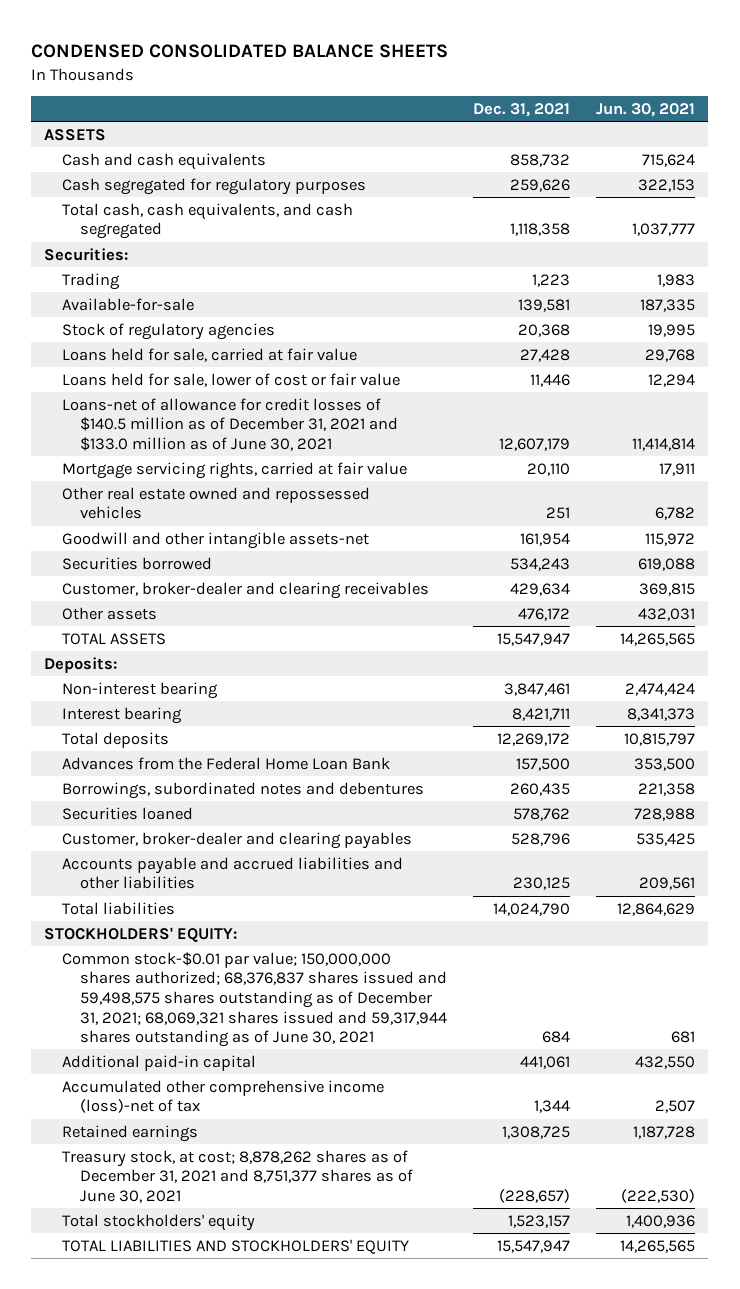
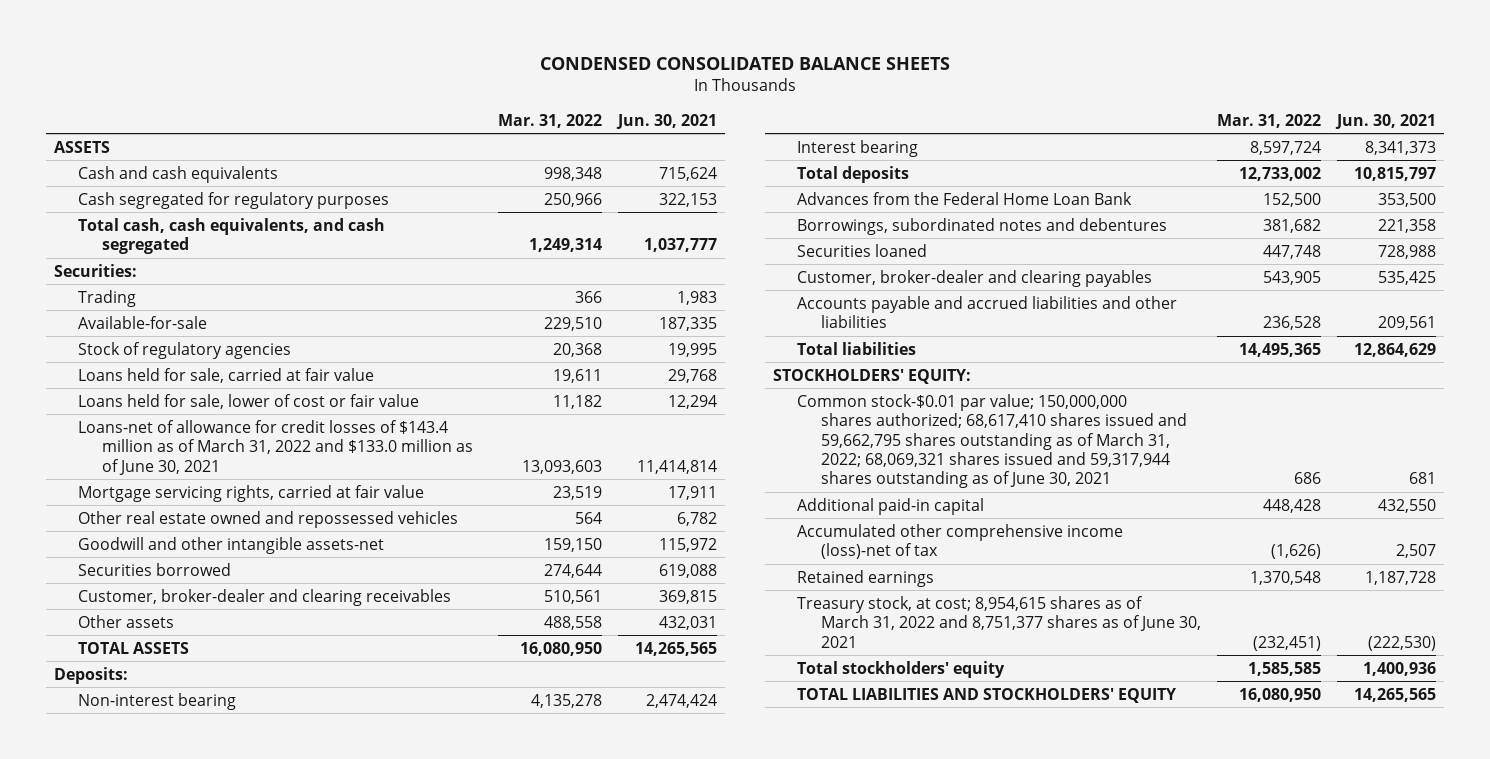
- | Dec. 31, 2021 | Jun. 30, 2021
+ | Mar. 31, 2022 | Jun. 30, 2021
- Loans-net of allowance for credit losses of $140.5 million as of December 31, 2021 and $133.0 million as of June 30, 2021 | 12,607,179 | 11,414,814
+ Loans-net of allowance for credit losses of $143.4 million as of March 31, 2022 and $133.0 million as of June 30, 2021 | 13,093,603 | 11,414,814
- Common stock-$0.01 par value; 150,000,000 shares authorized; 68,376,837 shares issued and 59,498,575 shares outstanding as of December 31, 2021; 68,069,321 shares issued and 59,317,944 shares outstanding as of June 30, 2021 | 684 | 681
+ Common stock-$0.01 par value; 150,000,000 shares authorized; 68,617,410 shares issued and 59,662,795 shares outstanding as of March 31, 2022; 68,069,321 shares issued and 59,317,944 shares outstanding as of June 30, 2021 | 686 | 681
- Treasury stock, at cost; 8,878,262 shares as of December 31, 2021 and 8,751,377 shares as of June 30, 2021 | (228,657) | (222,530)
+ Treasury stock, at cost; 8,954,615 shares as of March 31, 2022 and 8,751,377 shares as of June 30, 2021 | (232,451) | (222,530)

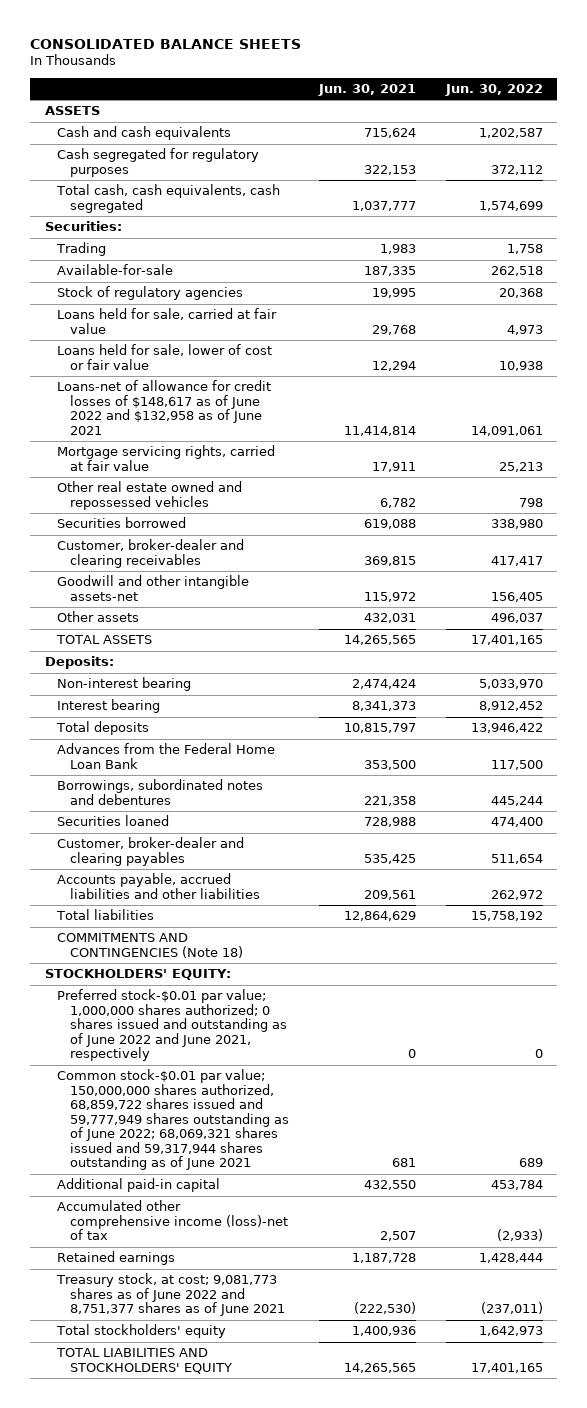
- CONDENSED CONSOLIDATED BALANCE SHEETS
+ CONSOLIDATED BALANCE SHEETS
- | Mar. 31, 2022 | Jun. 30, 2021
+ | Jun. 30, 2021 | Jun. 30, 2022
- Total cash, cash equivalents, and cash segregated | 1,249,314 | 1,037,777
+ Total cash, cash equivalents, cash segregated | 1,037,777 | 1,574,699
- Loans-net of allowance for credit losses of $143.4 million as of March 31, 2022 and $133.0 million as of June 30, 2021 | 13,093,603 | 11,414,814
+ Loans-net of allowance for credit losses of $148,617 as of June 2022 and $132,958 as of June 2021 | 11,414,814 | 14,091,061
moved down: Goodwill and other intangible assets-net | 115,972 | 156,405
- Accounts payable and accrued liabilities and other liabilities | 236,528 | 209,561
+ Accounts payable, accrued liabilities and other liabilities | 209,561 | 262,972
+ COMMITMENTS AND CONTINGENCIES (Note 18)
- Common stock-$0.01 par value; 150,000,000 shares authorized; 68,617,410 shares issued and 59,662,795 shares outstanding as of March 31, 2022; 68,069,321 shares issued and 59,317,944 shares outstanding as of June 30, 2021 | 686 | 681
+ Preferred stock-$0.01 par value; 1,000,000 shares authorized; 0 shares issued and outstanding as of June 2022 and June 2021, respectively | 0 | 0
+ Common stock-$0.01 par value; 150,000,000 shares authorized, 68,859,722 shares issued and 59,777,949 shares outstanding as of June 2022; 68,069,321 shares issued and 59,317,944 shares outstanding as of June 2021 | 681 | 689
- Treasury stock, at cost; 8,954,615 shares as of March 31, 2022 and 8,751,377 shares as of June 30, 2021 | (232,451) | (222,530)
+ Treasury stock, at cost; 9,081,773 shares as of June 2022 and 8,751,377 shares as of June 2021 | (222,530) | (237,011)

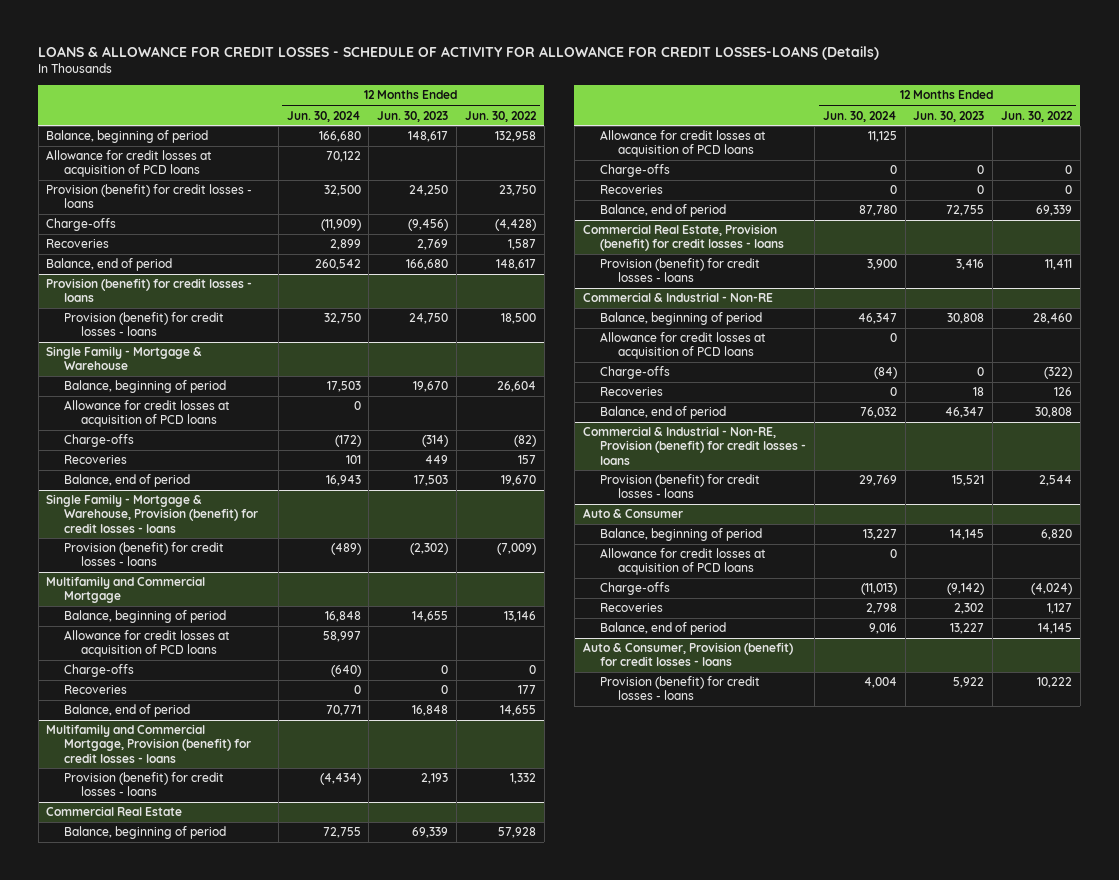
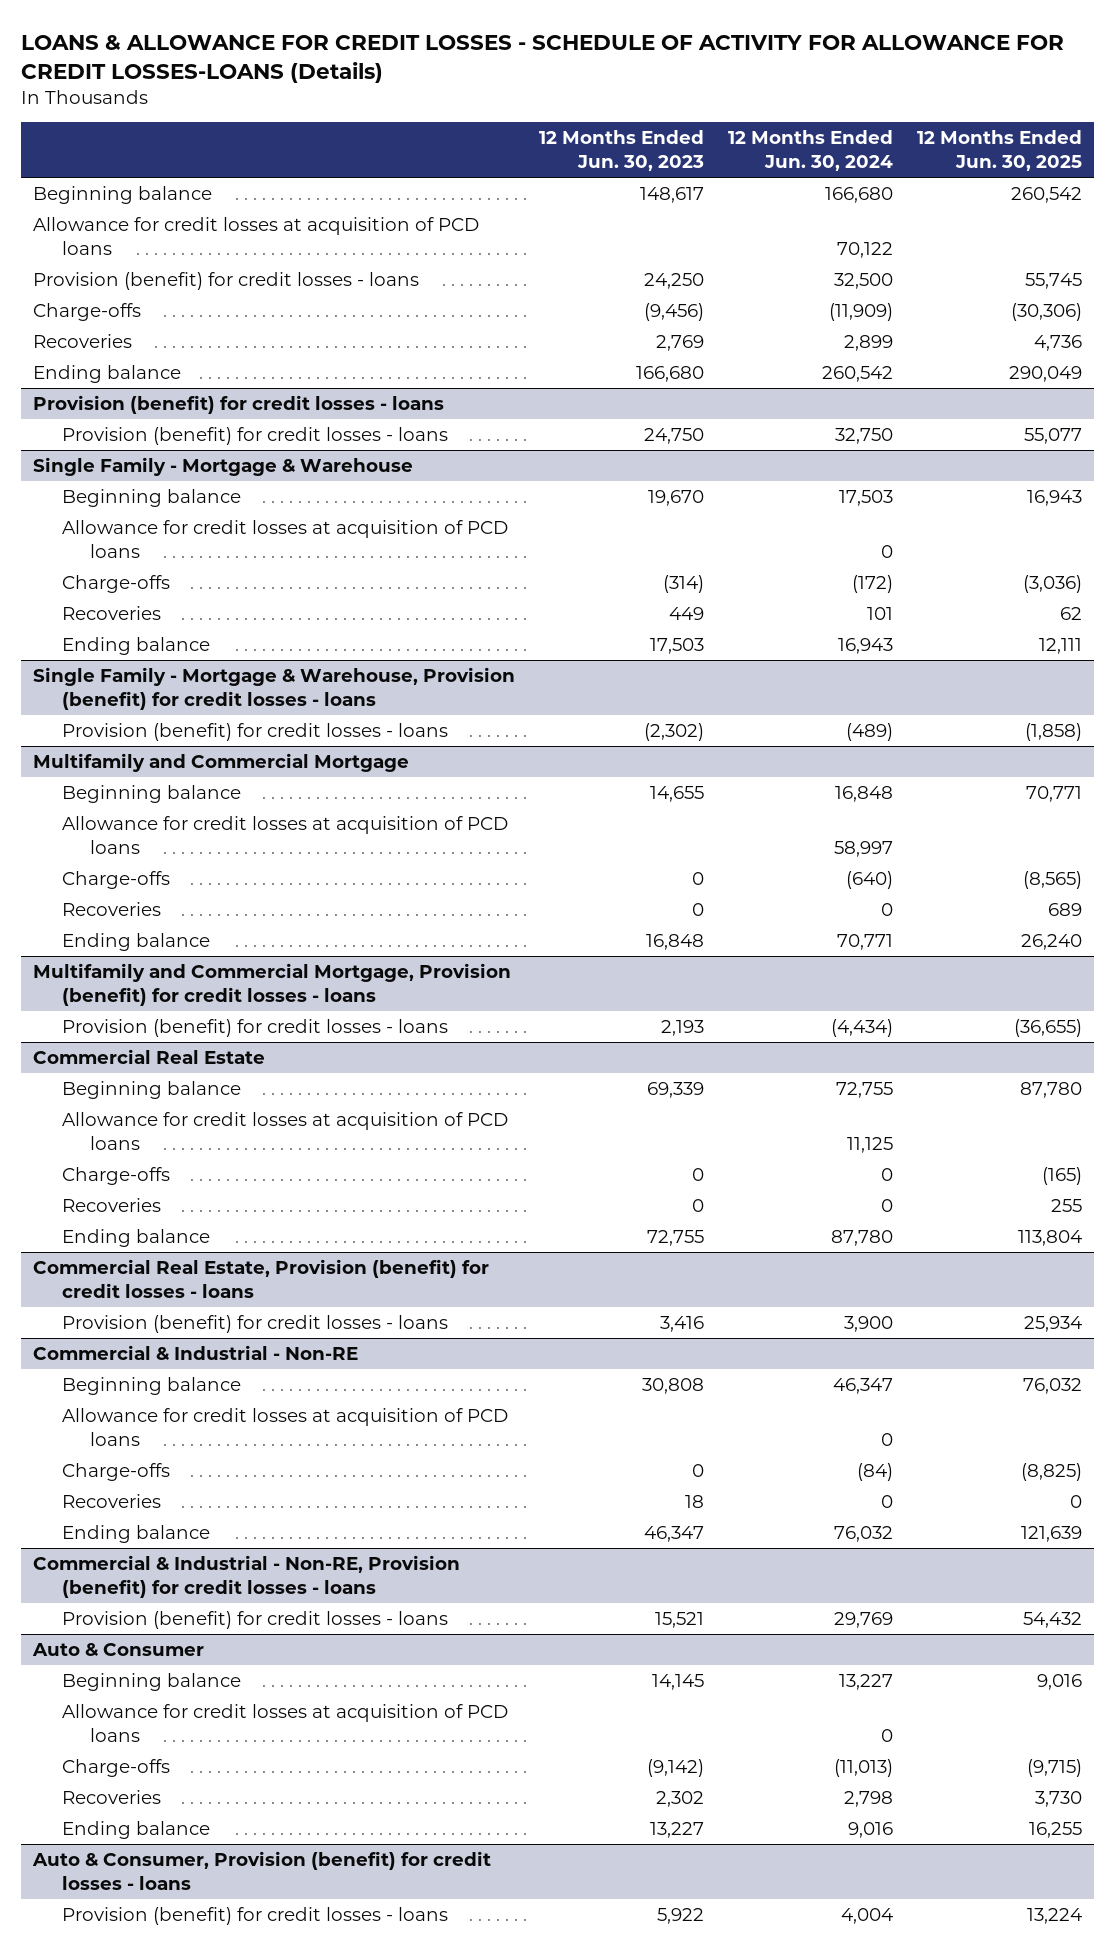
- | 12 Months Ended Jun. 30, 2024 | 12 Months Ended Jun. 30, 2023 | 12 Months Ended Jun. 30, 2022
+ | 12 Months Ended Jun. 30, 2023 | 12 Months Ended Jun. 30, 2024 | 12 Months Ended Jun. 30, 2025
- Balance, beginning of period | 166,680 | 148,617 | 132,958
+ Beginning balance | 148,617 | 166,680 | 260,542
- Balance, end of period | 260,542 | 166,680 | 148,617
+ Ending balance | 166,680 | 260,542 | 290,049
@ Single Family - Mortgage & Warehouse
- Balance, beginning of period | 17,503 | 19,670 | 26,604
+ Beginning balance | 19,670 | 17,503 | 16,943
- Balance, end of period | 16,943 | 17,503 | 19,670
+ Ending balance | 17,503 | 16,943 | 12,111
@ Multifamily and Commercial Mortgage
- Balance, beginning of period | 16,848 | 14,655 | 13,146
+ Beginning balance | 14,655 | 16,848 | 70,771
- Balance, end of period | 70,771 | 16,848 | 14,655
+ Ending balance | 16,848 | 70,771 | 26,240
@ Commercial Real Estate
- Balance, beginning of period | 72,755 | 69,339 | 57,928
+ Beginning balance | 69,339 | 72,755 | 87,780
- Balance, end of period | 87,780 | 72,755 | 69,339
+ Ending balance | 72,755 | 87,780 | 113,804
@ Commercial & Industrial - Non-RE
- Balance, beginning of period | 46,347 | 30,808 | 28,460
+ Beginning balance | 30,808 | 46,347 | 76,032
- Balance, end of period | 76,032 | 46,347 | 30,808
+ Ending balance | 46,347 | 76,032 | 121,639
@ Auto & Consumer
- Balance, beginning of period | 13,227 | 14,145 | 6,820
+ Beginning balance | 14,145 | 13,227 | 9,016
- Balance, end of period | 9,016 | 13,227 | 14,145
+ Ending balance | 13,227 | 9,016 | 16,255

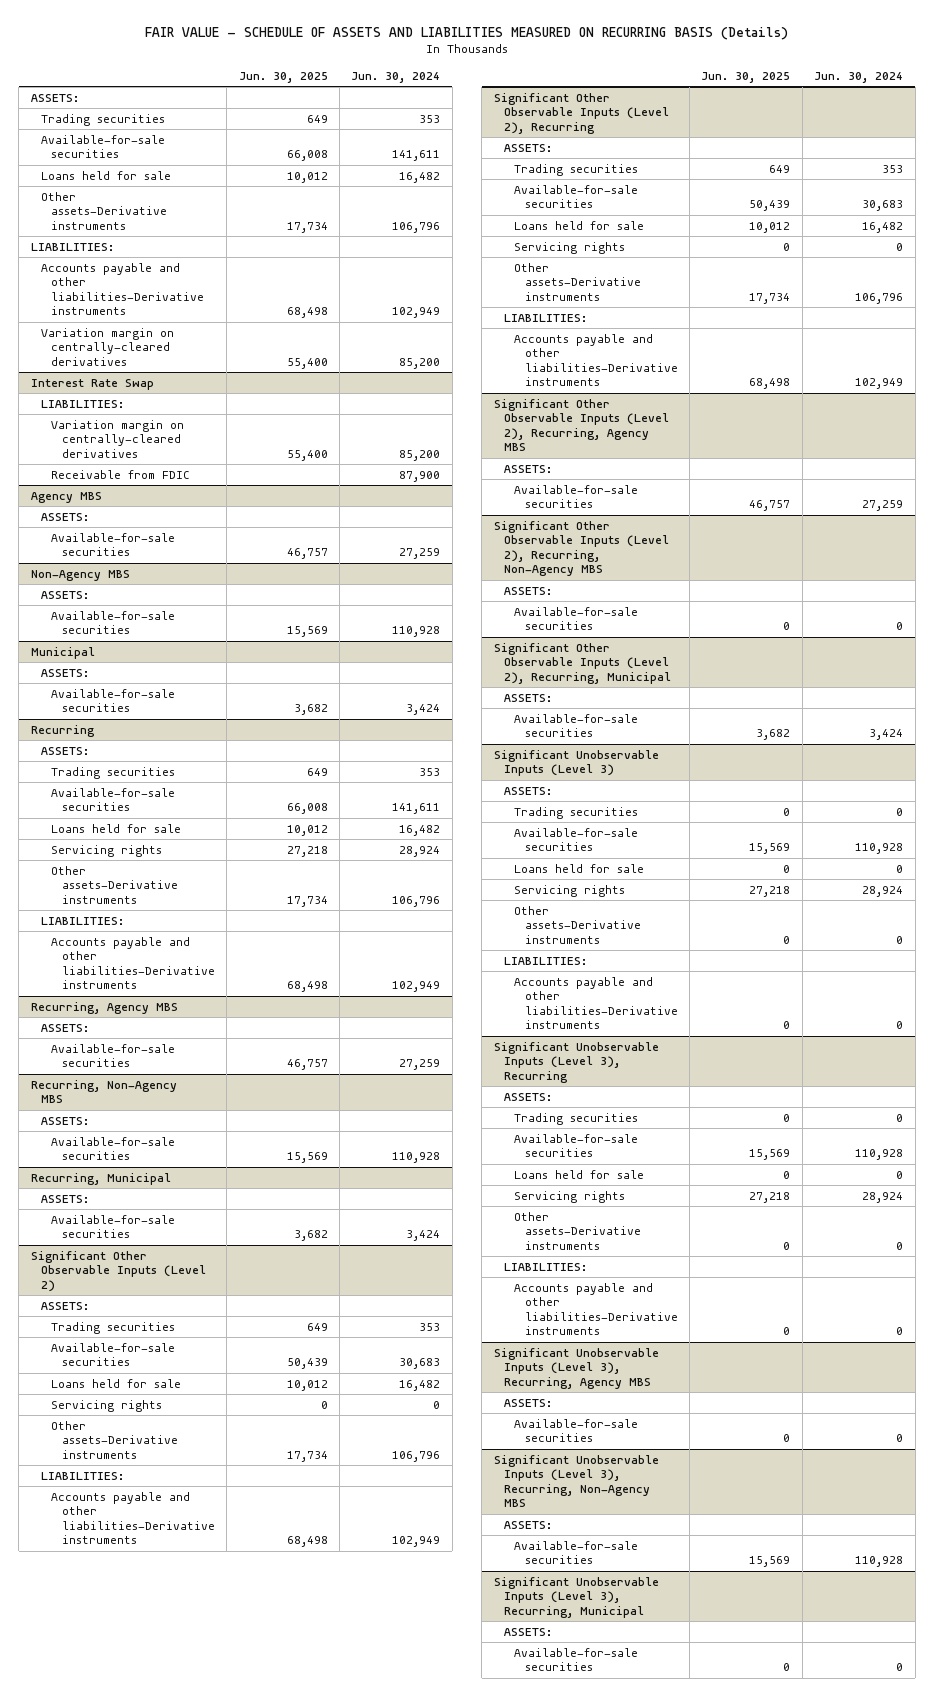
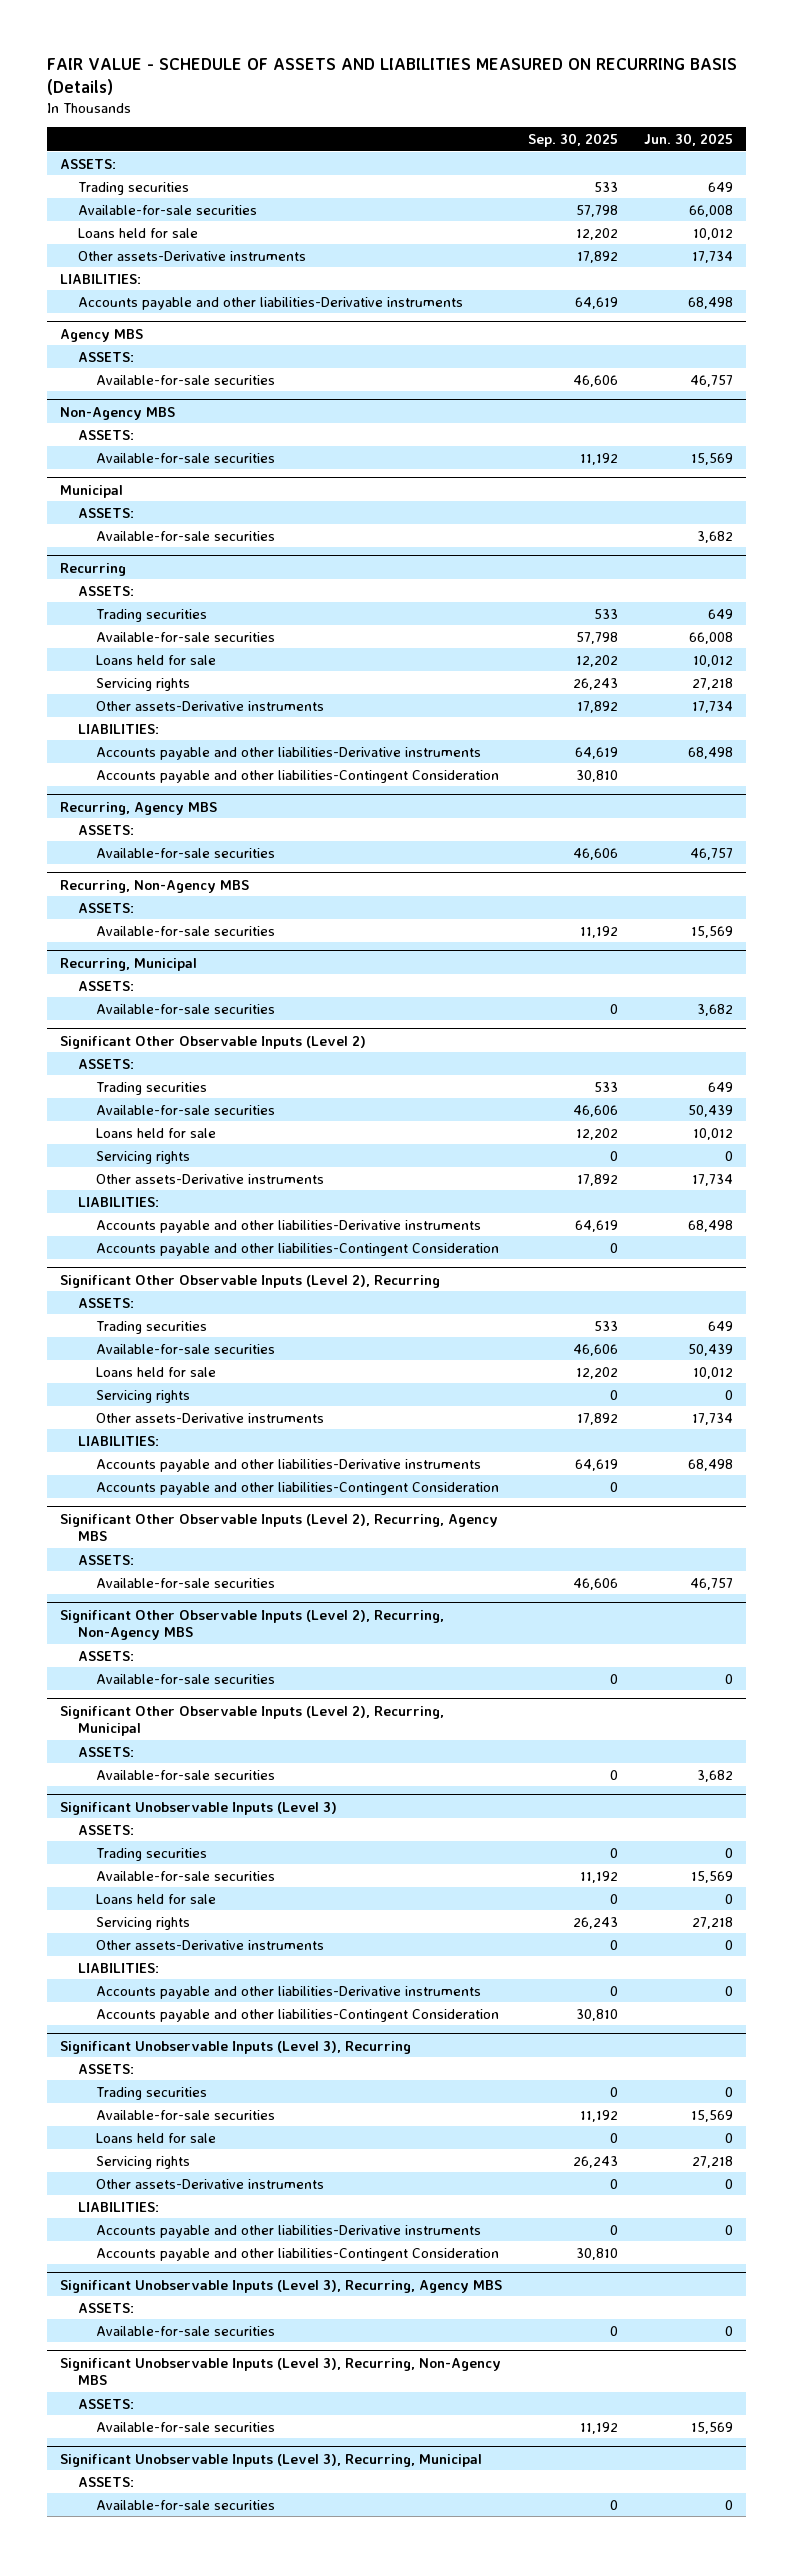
- | Jun. 30, 2025 | Jun. 30, 2024
+ | Sep. 30, 2025 | Jun. 30, 2025
- Variation margin on centrally-cleared derivatives | 55,400 | 85,200
- Interest Rate Swap
- LIABILITIES:
- Variation margin on centrally-cleared derivatives | 55,400 | 85,200
- Receivable from FDIC | | 87,900
@ Recurring
+ Accounts payable and other liabilities-Contingent Consideration | 30,810 |
@ Significant Other Observable Inputs (Level 2)
+ Accounts payable and other liabilities-Contingent Consideration | 0 |
@ Significant Other Observable Inputs (Level 2), Recurring
+ Accounts payable and other liabilities-Contingent Consideration | 0 |
@ Significant Unobservable Inputs (Level 3)
+ Accounts payable and other liabilities-Contingent Consideration | 30,810 |
@ Significant Unobservable Inputs (Level 3), Recurring
+ Accounts payable and other liabilities-Contingent Consideration | 30,810 |

